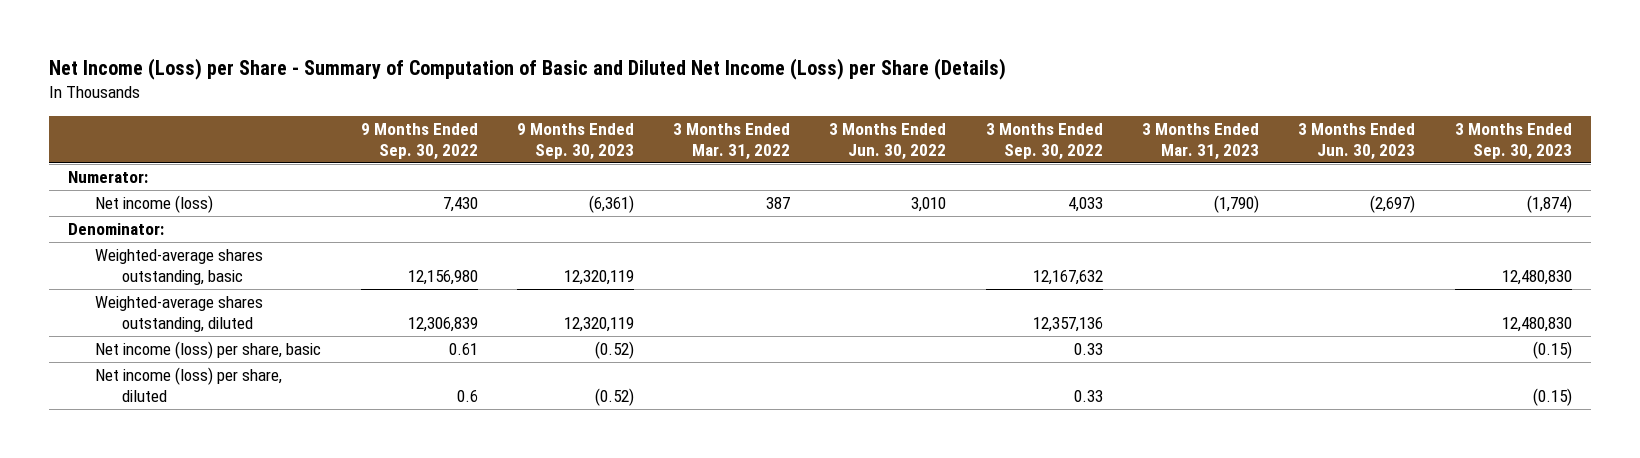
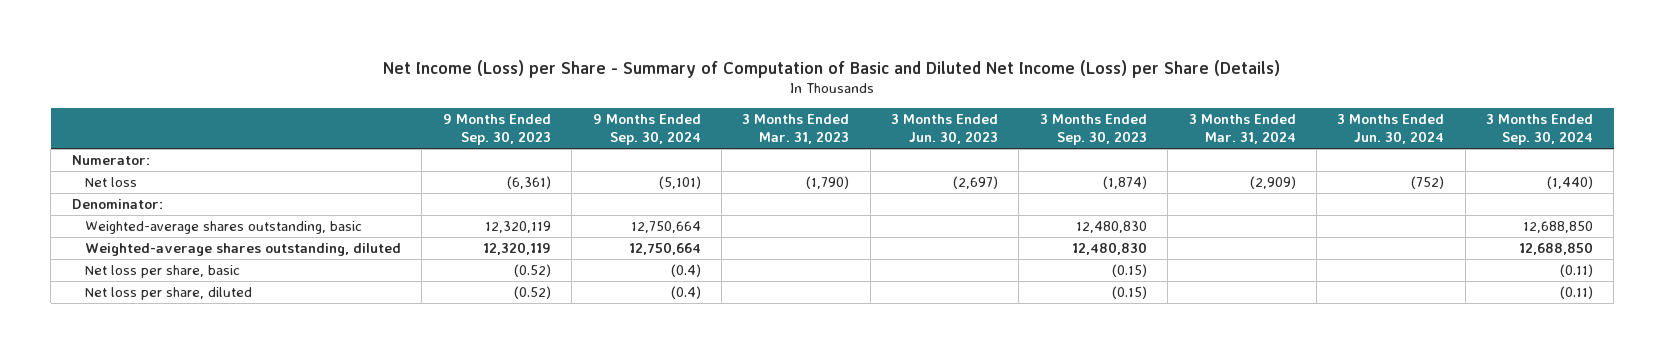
- | 9 Months Ended Sep. 30, 2022 | 9 Months Ended Sep. 30, 2023 | 3 Months Ended Mar. 31, 2022 | 3 Months Ended Jun. 30, 2022 | 3 Months Ended Sep. 30, 2022 | 3 Months Ended Mar. 31, 2023 | 3 Months Ended Jun. 30, 2023 | 3 Months Ended Sep. 30, 2023
+ | 9 Months Ended Sep. 30, 2023 | 9 Months Ended Sep. 30, 2024 | 3 Months Ended Mar. 31, 2023 | 3 Months Ended Jun. 30, 2023 | 3 Months Ended Sep. 30, 2023 | 3 Months Ended Mar. 31, 2024 | 3 Months Ended Jun. 30, 2024 | 3 Months Ended Sep. 30, 2024
- Net income (loss) | 7,430 | (6,361) | 387 | 3,010 | 4,033 | (1,790) | (2,697) | (1,874)
+ Net loss | (6,361) | (5,101) | (1,790) | (2,697) | (1,874) | (2,909) | (752) | (1,440)
- Net income (loss) per share, basic | 0.61 | (0.52) | | | 0.33 | | | (0.15)
- Net income (loss) per share, diluted | 0.6 | (0.52) | | | 0.33 | | | (0.15)
+ Net loss per share, basic | (0.52) | (0.4) | | | (0.15) | | | (0.11)
+ Net loss per share, diluted | (0.52) | (0.4) | | | (0.15) | | | (0.11)

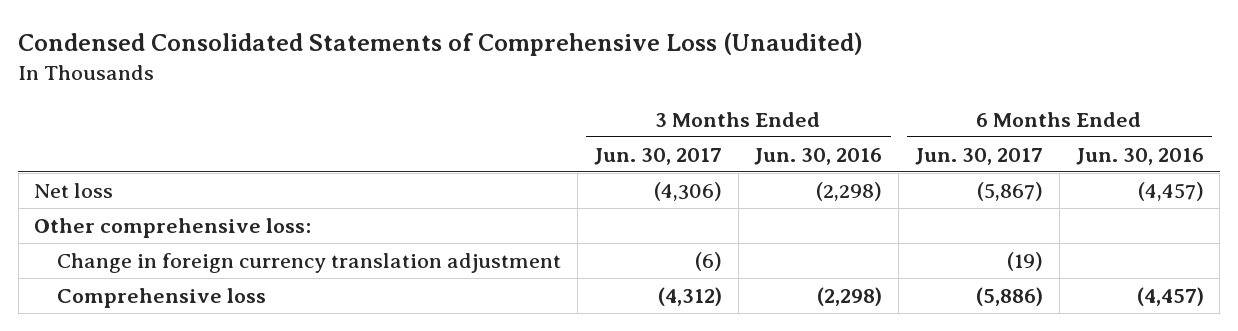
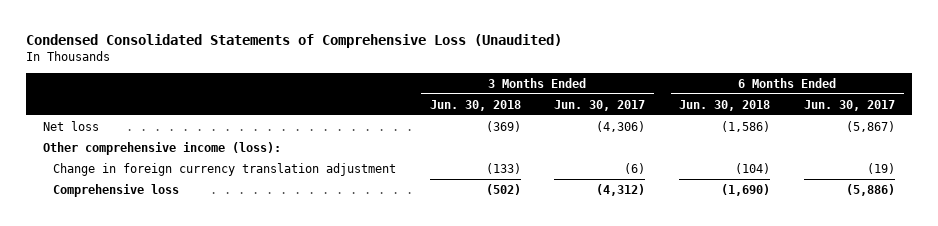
- | 3 Months Ended Jun. 30, 2017 | 3 Months Ended Jun. 30, 2016 | 6 Months Ended Jun. 30, 2017 | 6 Months Ended Jun. 30, 2016
+ | 3 Months Ended Jun. 30, 2018 | 3 Months Ended Jun. 30, 2017 | 6 Months Ended Jun. 30, 2018 | 6 Months Ended Jun. 30, 2017
- Other comprehensive loss:
+ Other comprehensive income (loss):

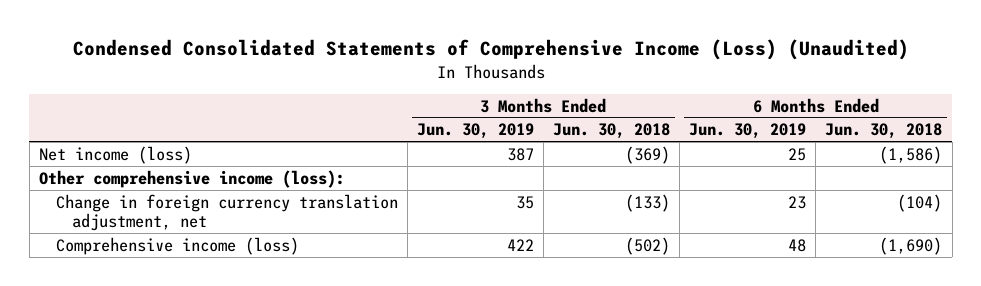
- Condensed Consolidated Statements of Comprehensive Loss (Unaudited)
+ Condensed Consolidated Statements of Comprehensive Income (Loss) (Unaudited)
- | 3 Months Ended Jun. 30, 2018 | 3 Months Ended Jun. 30, 2017 | 6 Months Ended Jun. 30, 2018 | 6 Months Ended Jun. 30, 2017
+ | 3 Months Ended Jun. 30, 2019 | 3 Months Ended Jun. 30, 2018 | 6 Months Ended Jun. 30, 2019 | 6 Months Ended Jun. 30, 2018
- Net loss | (369) | (4,306) | (1,586) | (5,867)
+ Net income (loss) | 387 | (369) | 25 | (1,586)
- Change in foreign currency translation adjustment | (133) | (6) | (104) | (19)
- Comprehensive loss | (502) | (4,312) | (1,690) | (5,886)
+ Change in foreign currency translation adjustment, net | 35 | (133) | 23 | (104)
+ Comprehensive income (loss) | 422 | (502) | 48 | (1,690)

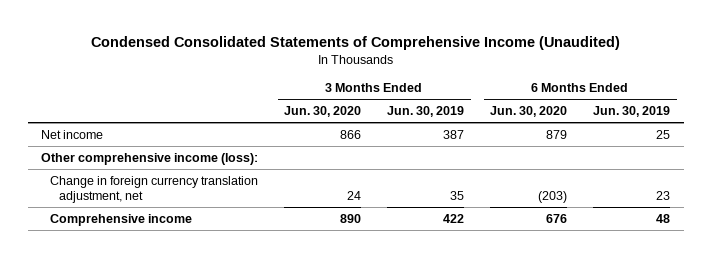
- Condensed Consolidated Statements of Comprehensive Income (Loss) (Unaudited)
+ Condensed Consolidated Statements of Comprehensive Income (Unaudited)
- | 3 Months Ended Jun. 30, 2019 | 3 Months Ended Jun. 30, 2018 | 6 Months Ended Jun. 30, 2019 | 6 Months Ended Jun. 30, 2018
+ | 3 Months Ended Jun. 30, 2020 | 3 Months Ended Jun. 30, 2019 | 6 Months Ended Jun. 30, 2020 | 6 Months Ended Jun. 30, 2019
- Net income (loss) | 387 | (369) | 25 | (1,586)
+ Net income | 866 | 387 | 879 | 25
- Comprehensive income (loss) | 422 | (502) | 48 | (1,690)
+ Comprehensive income | 890 | 422 | 676 | 48

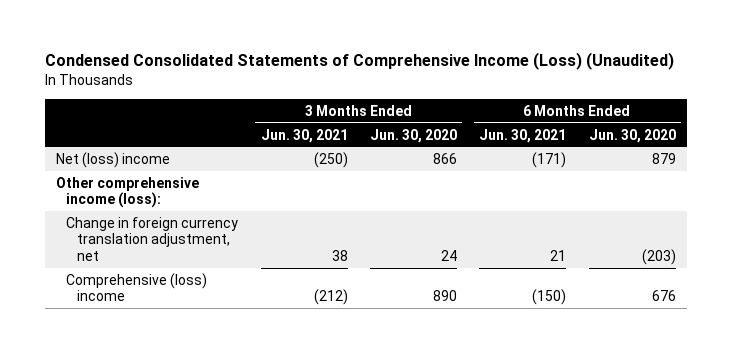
- Condensed Consolidated Statements of Comprehensive Income (Unaudited)
+ Condensed Consolidated Statements of Comprehensive Income (Loss) (Unaudited)
- | 3 Months Ended Jun. 30, 2020 | 3 Months Ended Jun. 30, 2019 | 6 Months Ended Jun. 30, 2020 | 6 Months Ended Jun. 30, 2019
+ | 3 Months Ended Jun. 30, 2021 | 3 Months Ended Jun. 30, 2020 | 6 Months Ended Jun. 30, 2021 | 6 Months Ended Jun. 30, 2020
- Net income | 866 | 387 | 879 | 25
+ Net (loss) income | (250) | 866 | (171) | 879
- Comprehensive income | 890 | 422 | 676 | 48
+ Comprehensive (loss) income | (212) | 890 | (150) | 676

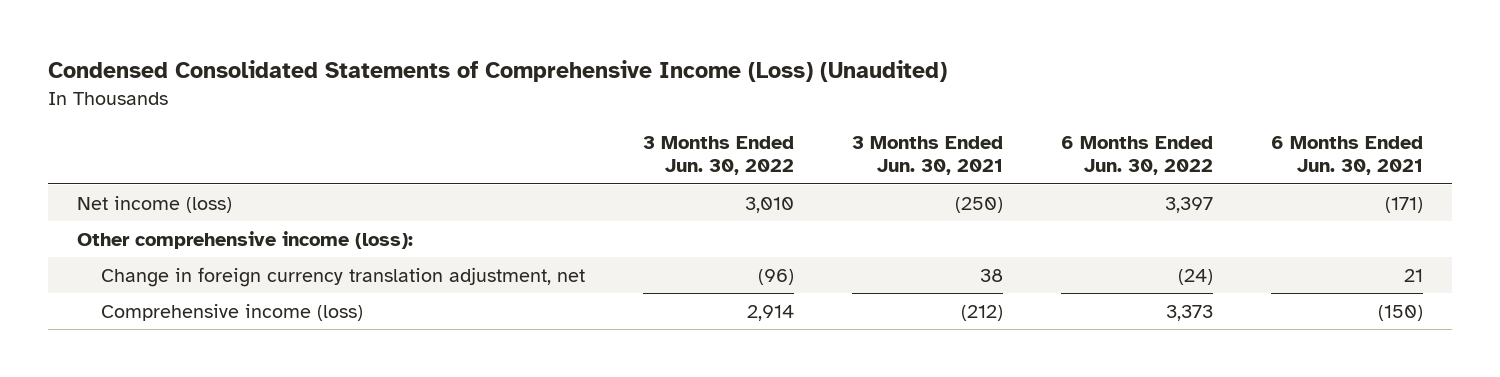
- | 3 Months Ended Jun. 30, 2021 | 3 Months Ended Jun. 30, 2020 | 6 Months Ended Jun. 30, 2021 | 6 Months Ended Jun. 30, 2020
+ | 3 Months Ended Jun. 30, 2022 | 3 Months Ended Jun. 30, 2021 | 6 Months Ended Jun. 30, 2022 | 6 Months Ended Jun. 30, 2021
- Net (loss) income | (250) | 866 | (171) | 879
+ Net income (loss) | 3,010 | (250) | 3,397 | (171)
- Comprehensive (loss) income | (212) | 890 | (150) | 676
+ Comprehensive income (loss) | 2,914 | (212) | 3,373 | (150)

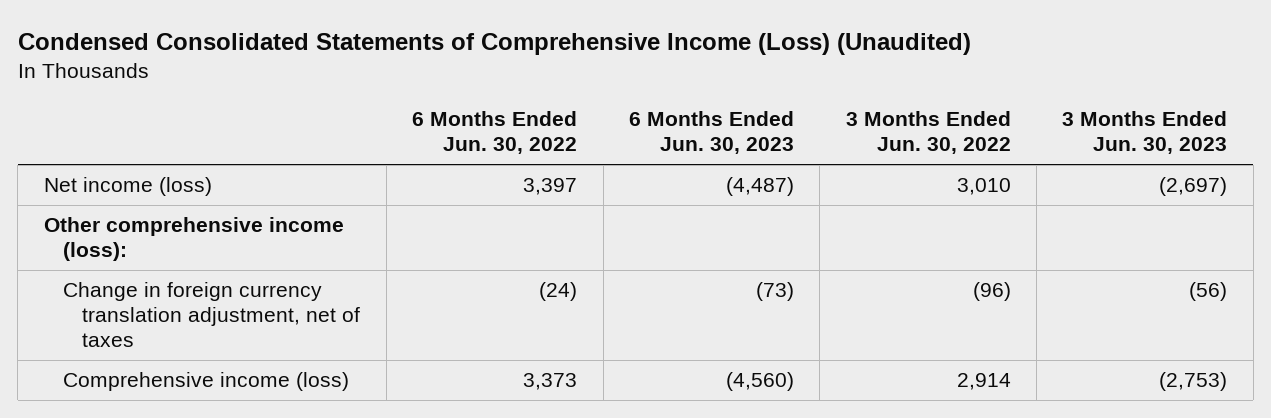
- | 3 Months Ended Jun. 30, 2022 | 3 Months Ended Jun. 30, 2021 | 6 Months Ended Jun. 30, 2022 | 6 Months Ended Jun. 30, 2021
+ | 6 Months Ended Jun. 30, 2022 | 6 Months Ended Jun. 30, 2023 | 3 Months Ended Jun. 30, 2022 | 3 Months Ended Jun. 30, 2023
- Change in foreign currency translation adjustment, net | (96) | 38 | (24) | 21
+ Change in foreign currency translation adjustment, net of taxes | (24) | (73) | (96) | (56)

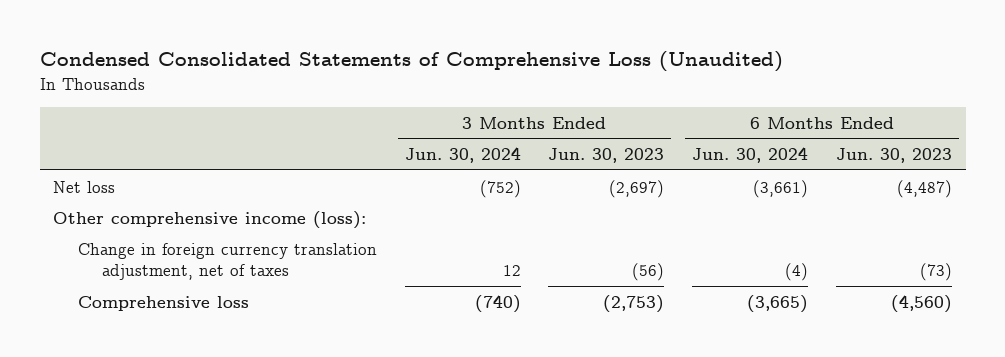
- Condensed Consolidated Statements of Comprehensive Income (Loss) (Unaudited)
+ Condensed Consolidated Statements of Comprehensive Loss (Unaudited)
- | 6 Months Ended Jun. 30, 2022 | 6 Months Ended Jun. 30, 2023 | 3 Months Ended Jun. 30, 2022 | 3 Months Ended Jun. 30, 2023
+ | 3 Months Ended Jun. 30, 2024 | 3 Months Ended Jun. 30, 2023 | 6 Months Ended Jun. 30, 2024 | 6 Months Ended Jun. 30, 2023
- Net income (loss) | 3,397 | (4,487) | 3,010 | (2,697)
+ Net loss | (752) | (2,697) | (3,661) | (4,487)
- Comprehensive income (loss) | 3,373 | (4,560) | 2,914 | (2,753)
+ Comprehensive loss | (740) | (2,753) | (3,665) | (4,560)

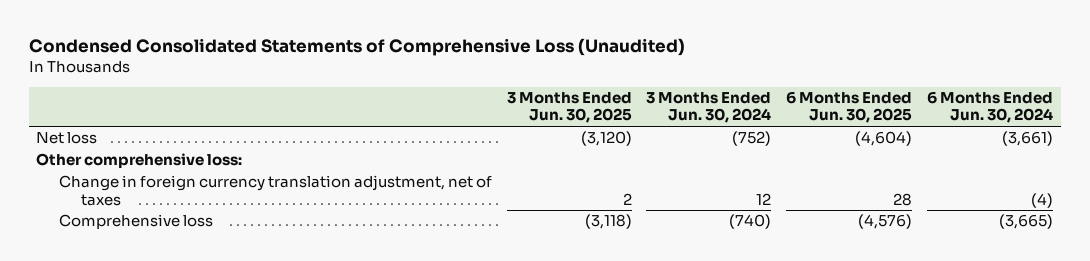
- | 3 Months Ended Jun. 30, 2024 | 3 Months Ended Jun. 30, 2023 | 6 Months Ended Jun. 30, 2024 | 6 Months Ended Jun. 30, 2023
+ | 3 Months Ended Jun. 30, 2025 | 3 Months Ended Jun. 30, 2024 | 6 Months Ended Jun. 30, 2025 | 6 Months Ended Jun. 30, 2024
- Other comprehensive income (loss):
+ Other comprehensive loss:

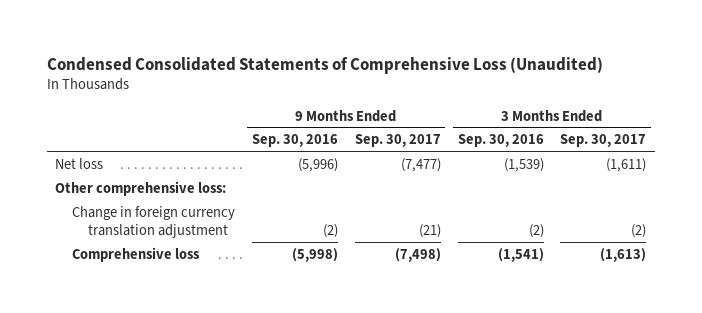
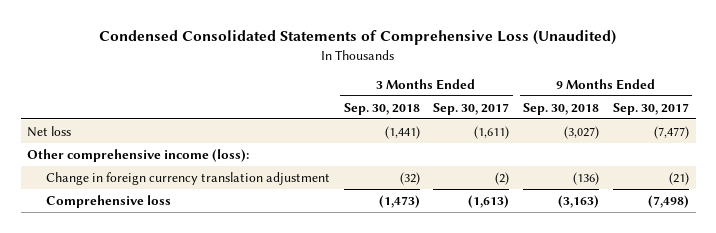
- | 9 Months Ended Sep. 30, 2016 | 9 Months Ended Sep. 30, 2017 | 3 Months Ended Sep. 30, 2016 | 3 Months Ended Sep. 30, 2017
+ | 3 Months Ended Sep. 30, 2018 | 3 Months Ended Sep. 30, 2017 | 9 Months Ended Sep. 30, 2018 | 9 Months Ended Sep. 30, 2017
- Other comprehensive loss:
+ Other comprehensive income (loss):

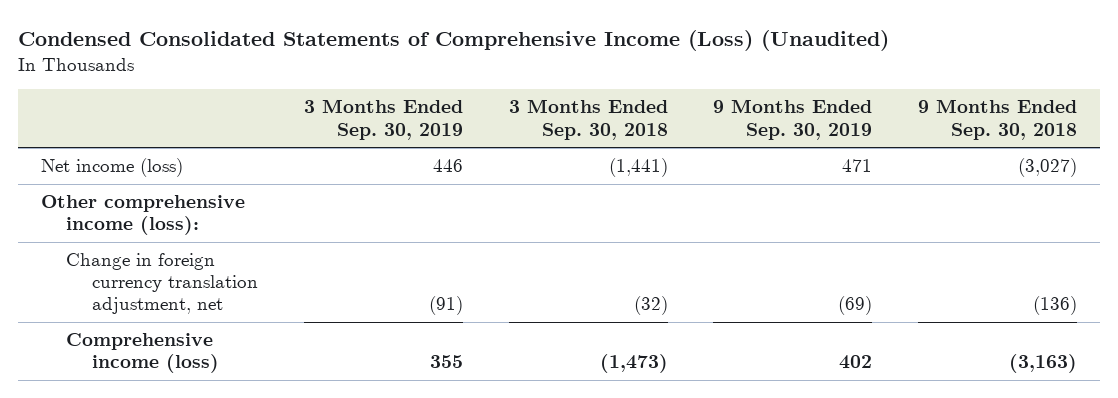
- Condensed Consolidated Statements of Comprehensive Loss (Unaudited)
+ Condensed Consolidated Statements of Comprehensive Income (Loss) (Unaudited)
- | 3 Months Ended Sep. 30, 2018 | 3 Months Ended Sep. 30, 2017 | 9 Months Ended Sep. 30, 2018 | 9 Months Ended Sep. 30, 2017
+ | 3 Months Ended Sep. 30, 2019 | 3 Months Ended Sep. 30, 2018 | 9 Months Ended Sep. 30, 2019 | 9 Months Ended Sep. 30, 2018
- Net loss | (1,441) | (1,611) | (3,027) | (7,477)
+ Net income (loss) | 446 | (1,441) | 471 | (3,027)
- Change in foreign currency translation adjustment | (32) | (2) | (136) | (21)
- Comprehensive loss | (1,473) | (1,613) | (3,163) | (7,498)
+ Change in foreign currency translation adjustment, net | (91) | (32) | (69) | (136)
+ Comprehensive income (loss) | 355 | (1,473) | 402 | (3,163)

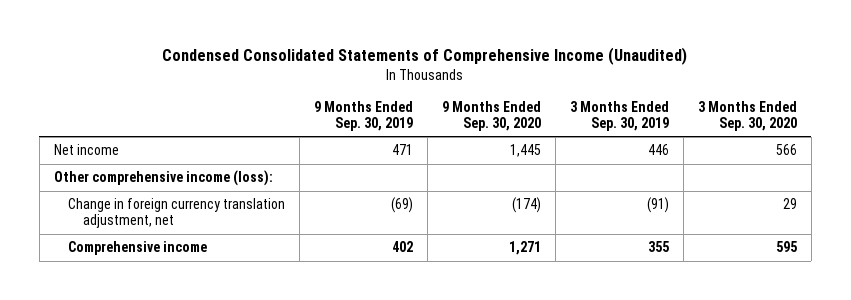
- Condensed Consolidated Statements of Comprehensive Income (Loss) (Unaudited)
+ Condensed Consolidated Statements of Comprehensive Income (Unaudited)
- | 3 Months Ended Sep. 30, 2019 | 3 Months Ended Sep. 30, 2018 | 9 Months Ended Sep. 30, 2019 | 9 Months Ended Sep. 30, 2018
+ | 9 Months Ended Sep. 30, 2019 | 9 Months Ended Sep. 30, 2020 | 3 Months Ended Sep. 30, 2019 | 3 Months Ended Sep. 30, 2020
- Net income (loss) | 446 | (1,441) | 471 | (3,027)
+ Net income | 471 | 1,445 | 446 | 566
- Comprehensive income (loss) | 355 | (1,473) | 402 | (3,163)
+ Comprehensive income | 402 | 1,271 | 355 | 595

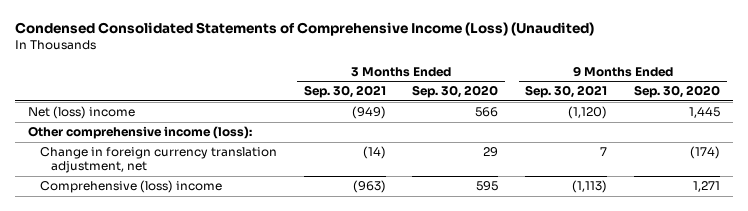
- Condensed Consolidated Statements of Comprehensive Income (Unaudited)
+ Condensed Consolidated Statements of Comprehensive Income (Loss) (Unaudited)
- | 9 Months Ended Sep. 30, 2019 | 9 Months Ended Sep. 30, 2020 | 3 Months Ended Sep. 30, 2019 | 3 Months Ended Sep. 30, 2020
+ | 3 Months Ended Sep. 30, 2021 | 3 Months Ended Sep. 30, 2020 | 9 Months Ended Sep. 30, 2021 | 9 Months Ended Sep. 30, 2020
- Net income | 471 | 1,445 | 446 | 566
+ Net (loss) income | (949) | 566 | (1,120) | 1,445
- Comprehensive income | 402 | 1,271 | 355 | 595
+ Comprehensive (loss) income | (963) | 595 | (1,113) | 1,271

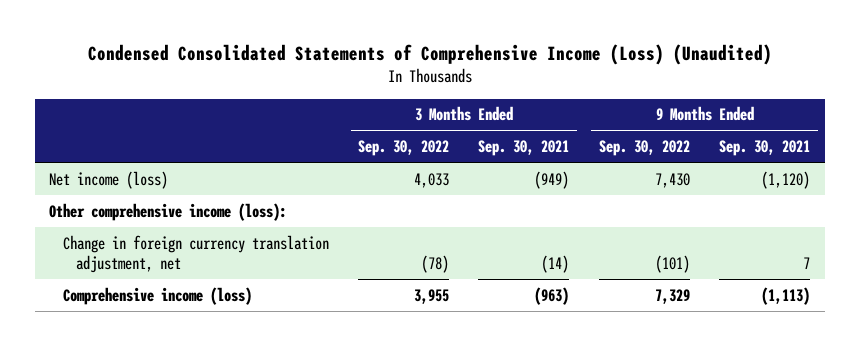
- | 3 Months Ended Sep. 30, 2021 | 3 Months Ended Sep. 30, 2020 | 9 Months Ended Sep. 30, 2021 | 9 Months Ended Sep. 30, 2020
+ | 3 Months Ended Sep. 30, 2022 | 3 Months Ended Sep. 30, 2021 | 9 Months Ended Sep. 30, 2022 | 9 Months Ended Sep. 30, 2021
- Net (loss) income | (949) | 566 | (1,120) | 1,445
+ Net income (loss) | 4,033 | (949) | 7,430 | (1,120)
- Comprehensive (loss) income | (963) | 595 | (1,113) | 1,271
+ Comprehensive income (loss) | 3,955 | (963) | 7,329 | (1,113)

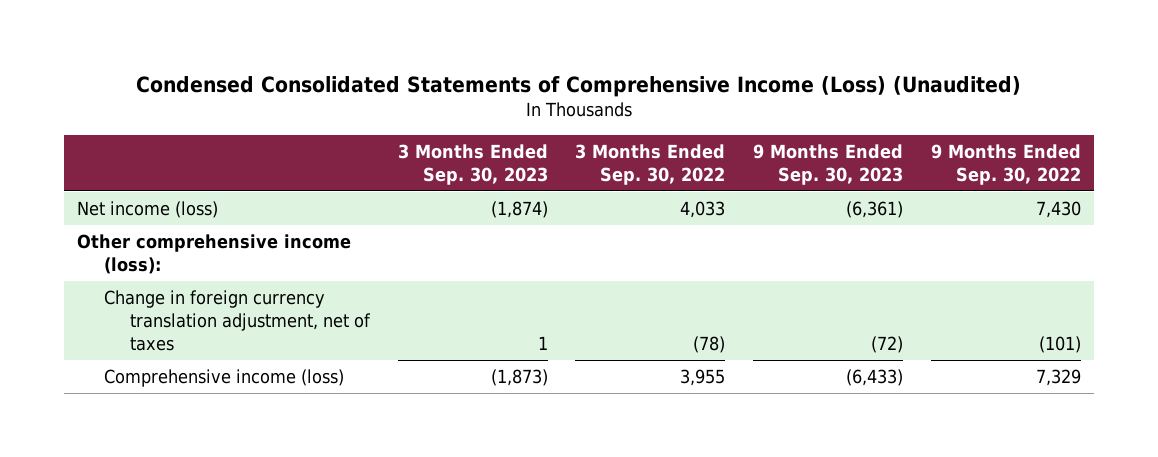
- | 3 Months Ended Sep. 30, 2022 | 3 Months Ended Sep. 30, 2021 | 9 Months Ended Sep. 30, 2022 | 9 Months Ended Sep. 30, 2021
+ | 3 Months Ended Sep. 30, 2023 | 3 Months Ended Sep. 30, 2022 | 9 Months Ended Sep. 30, 2023 | 9 Months Ended Sep. 30, 2022
- Change in foreign currency translation adjustment, net | (78) | (14) | (101) | 7
+ Change in foreign currency translation adjustment, net of taxes | 1 | (78) | (72) | (101)

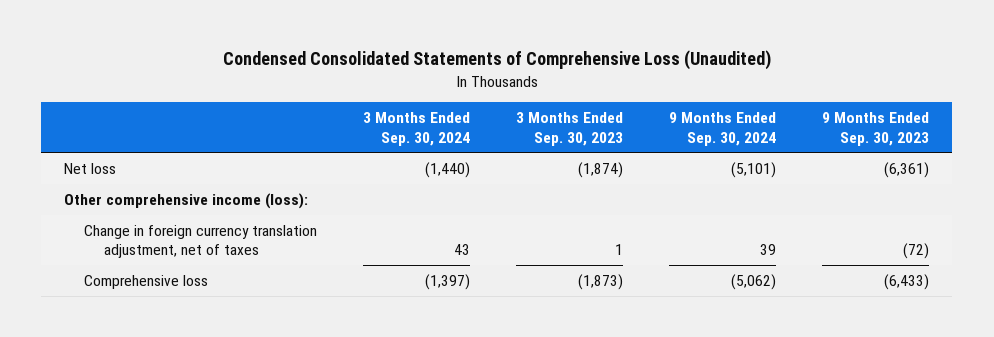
- Condensed Consolidated Statements of Comprehensive Income (Loss) (Unaudited)
+ Condensed Consolidated Statements of Comprehensive Loss (Unaudited)
- | 3 Months Ended Sep. 30, 2023 | 3 Months Ended Sep. 30, 2022 | 9 Months Ended Sep. 30, 2023 | 9 Months Ended Sep. 30, 2022
+ | 3 Months Ended Sep. 30, 2024 | 3 Months Ended Sep. 30, 2023 | 9 Months Ended Sep. 30, 2024 | 9 Months Ended Sep. 30, 2023
- Net income (loss) | (1,874) | 4,033 | (6,361) | 7,430
+ Net loss | (1,440) | (1,874) | (5,101) | (6,361)
- Comprehensive income (loss) | (1,873) | 3,955 | (6,433) | 7,329
+ Comprehensive loss | (1,397) | (1,873) | (5,062) | (6,433)

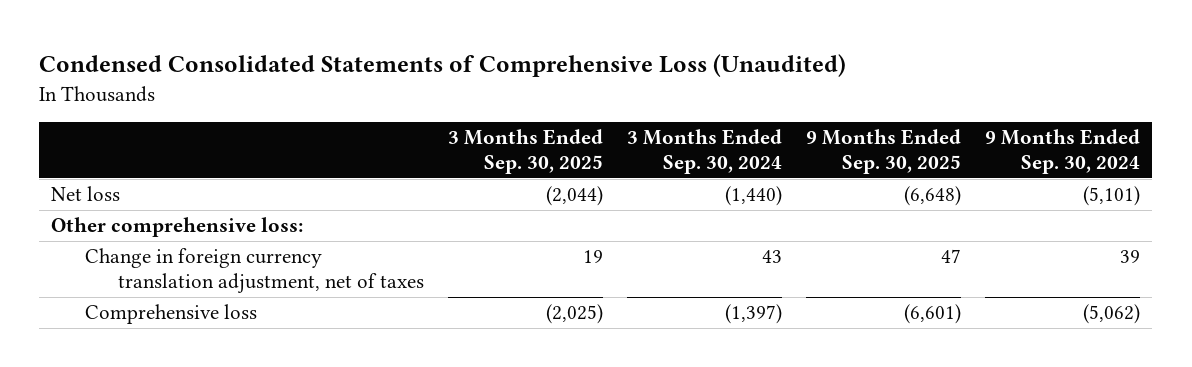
- | 3 Months Ended Sep. 30, 2024 | 3 Months Ended Sep. 30, 2023 | 9 Months Ended Sep. 30, 2024 | 9 Months Ended Sep. 30, 2023
+ | 3 Months Ended Sep. 30, 2025 | 3 Months Ended Sep. 30, 2024 | 9 Months Ended Sep. 30, 2025 | 9 Months Ended Sep. 30, 2024
- Other comprehensive income (loss):
+ Other comprehensive loss:

